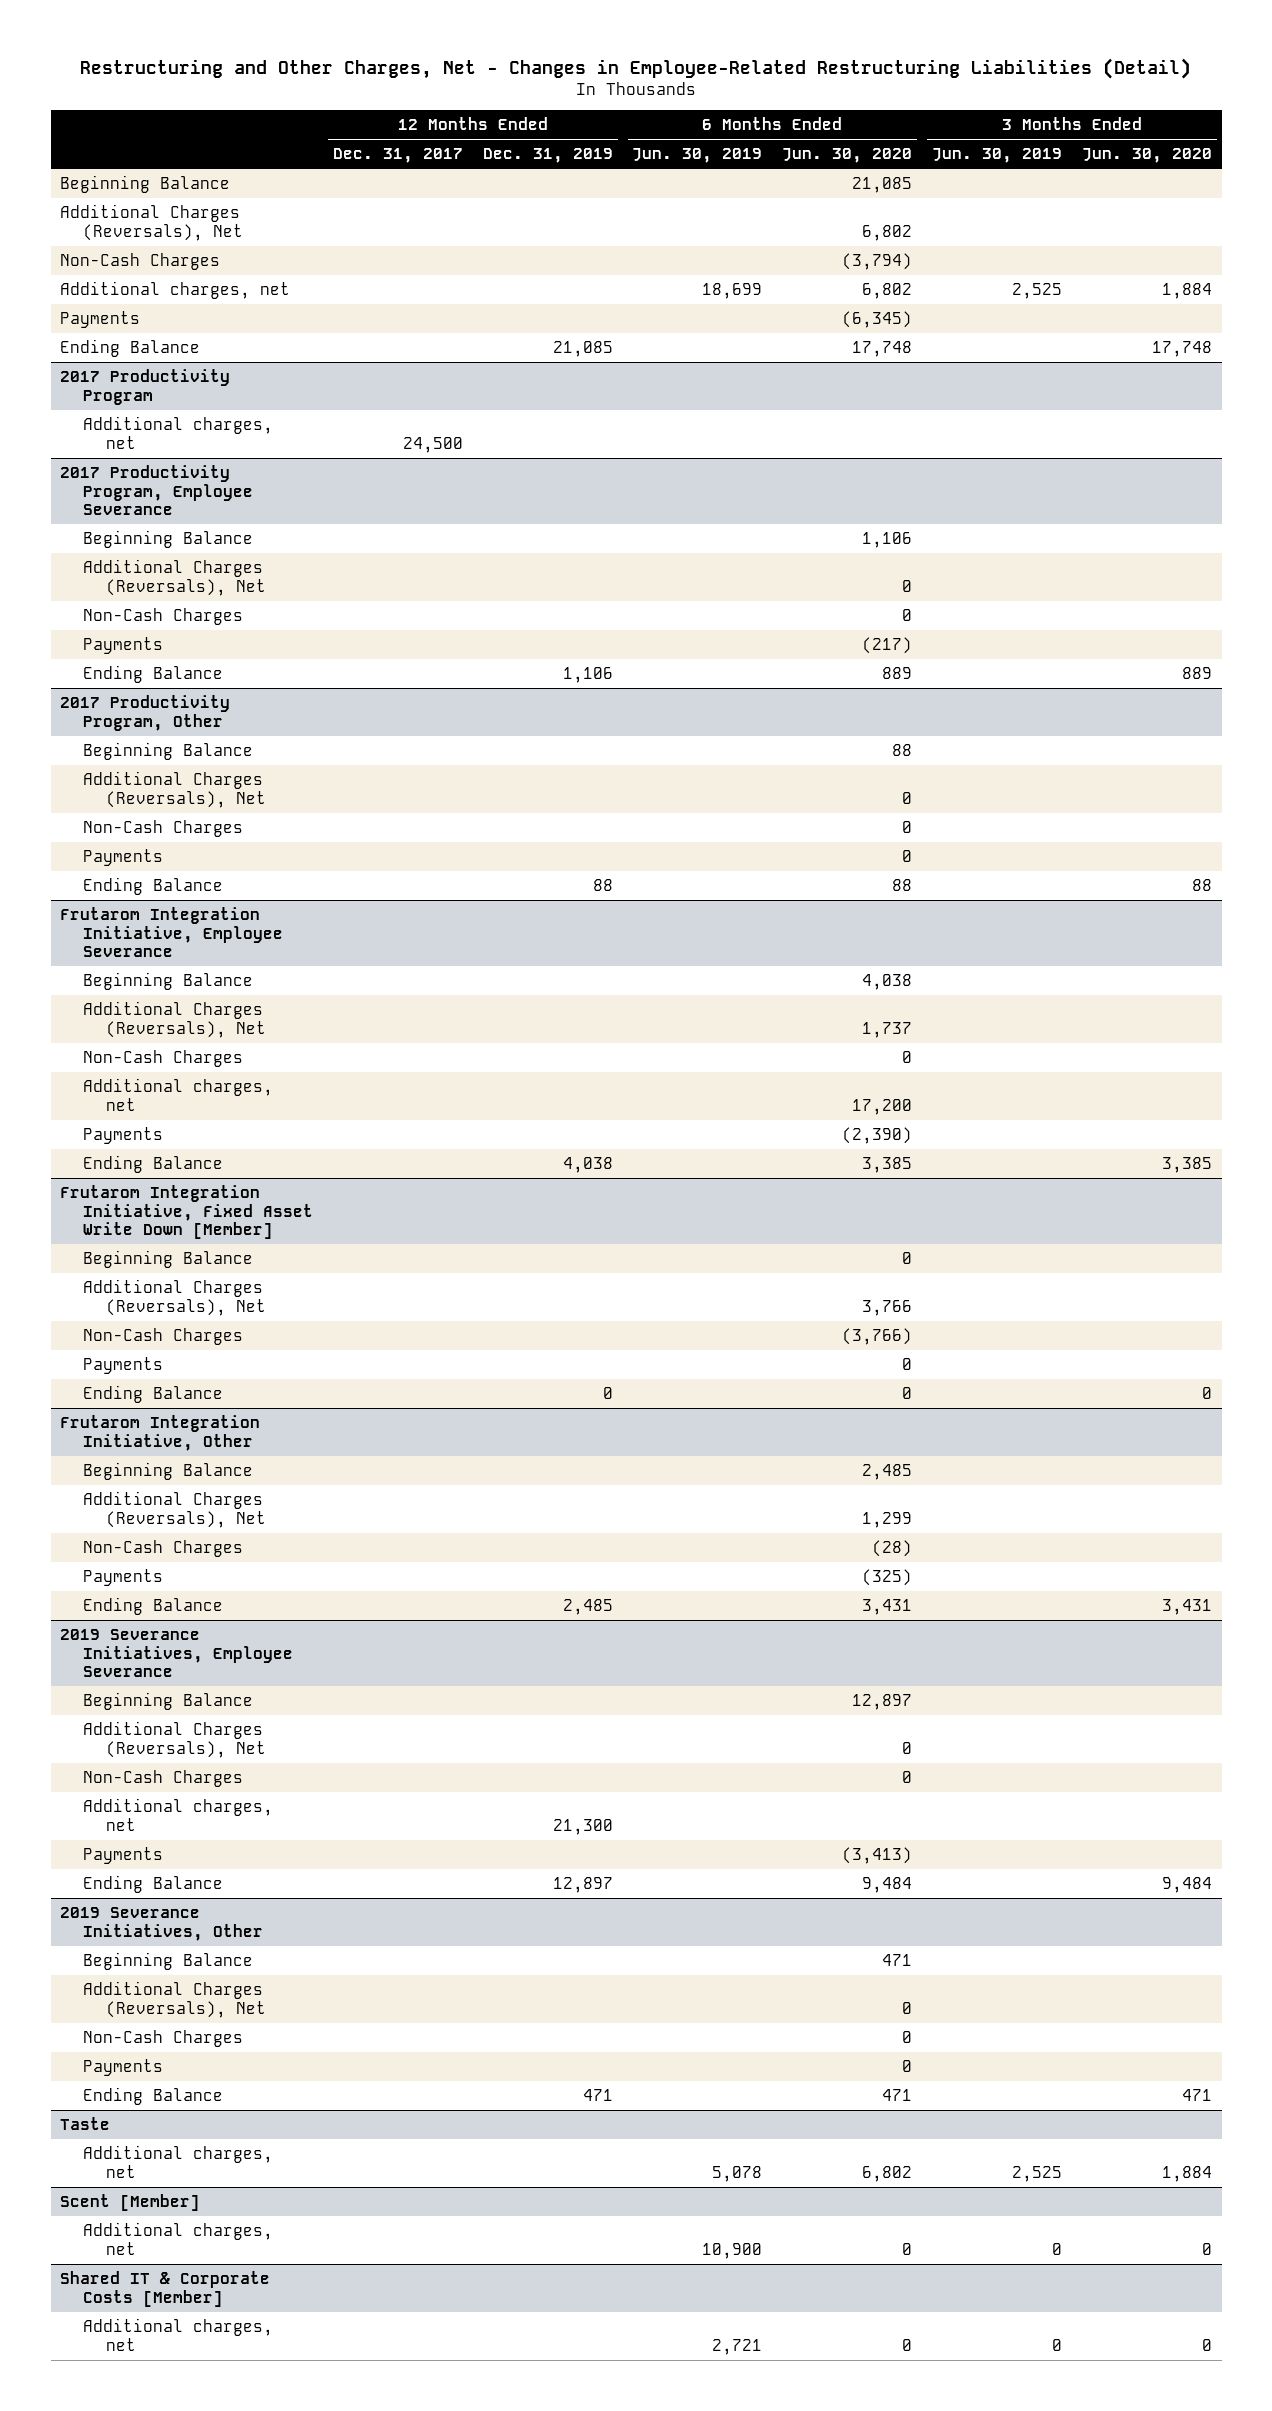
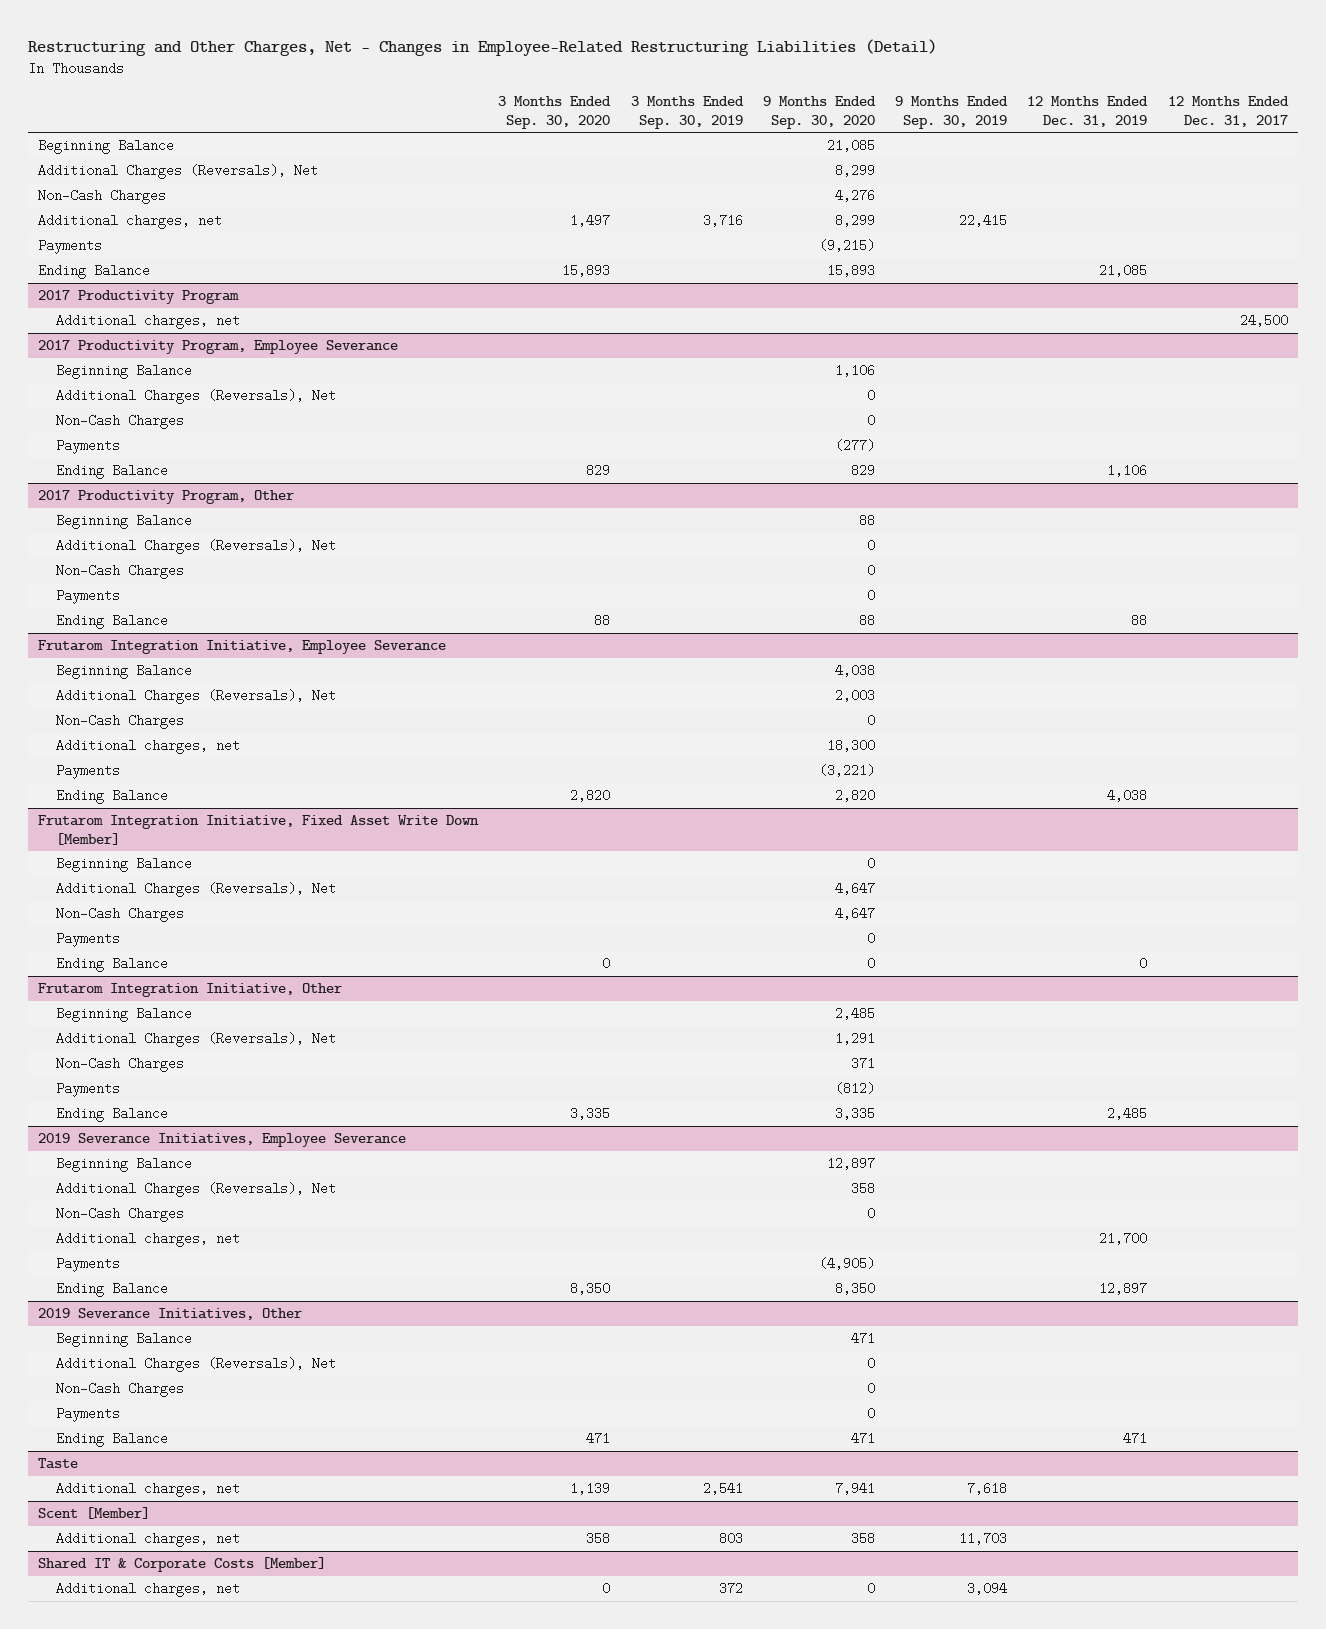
- | 12 Months Ended Dec. 31, 2017 | 12 Months Ended Dec. 31, 2019 | 6 Months Ended Jun. 30, 2019 | 6 Months Ended Jun. 30, 2020 | 3 Months Ended Jun. 30, 2019 | 3 Months Ended Jun. 30, 2020
+ | 3 Months Ended Sep. 30, 2020 | 3 Months Ended Sep. 30, 2019 | 9 Months Ended Sep. 30, 2020 | 9 Months Ended Sep. 30, 2019 | 12 Months Ended Dec. 31, 2019 | 12 Months Ended Dec. 31, 2017
@ 2019 Severance Initiatives, Employee Severance
- Additional charges, net | | 21,300 | | | |
+ Additional charges, net | | | | | 21,700 |

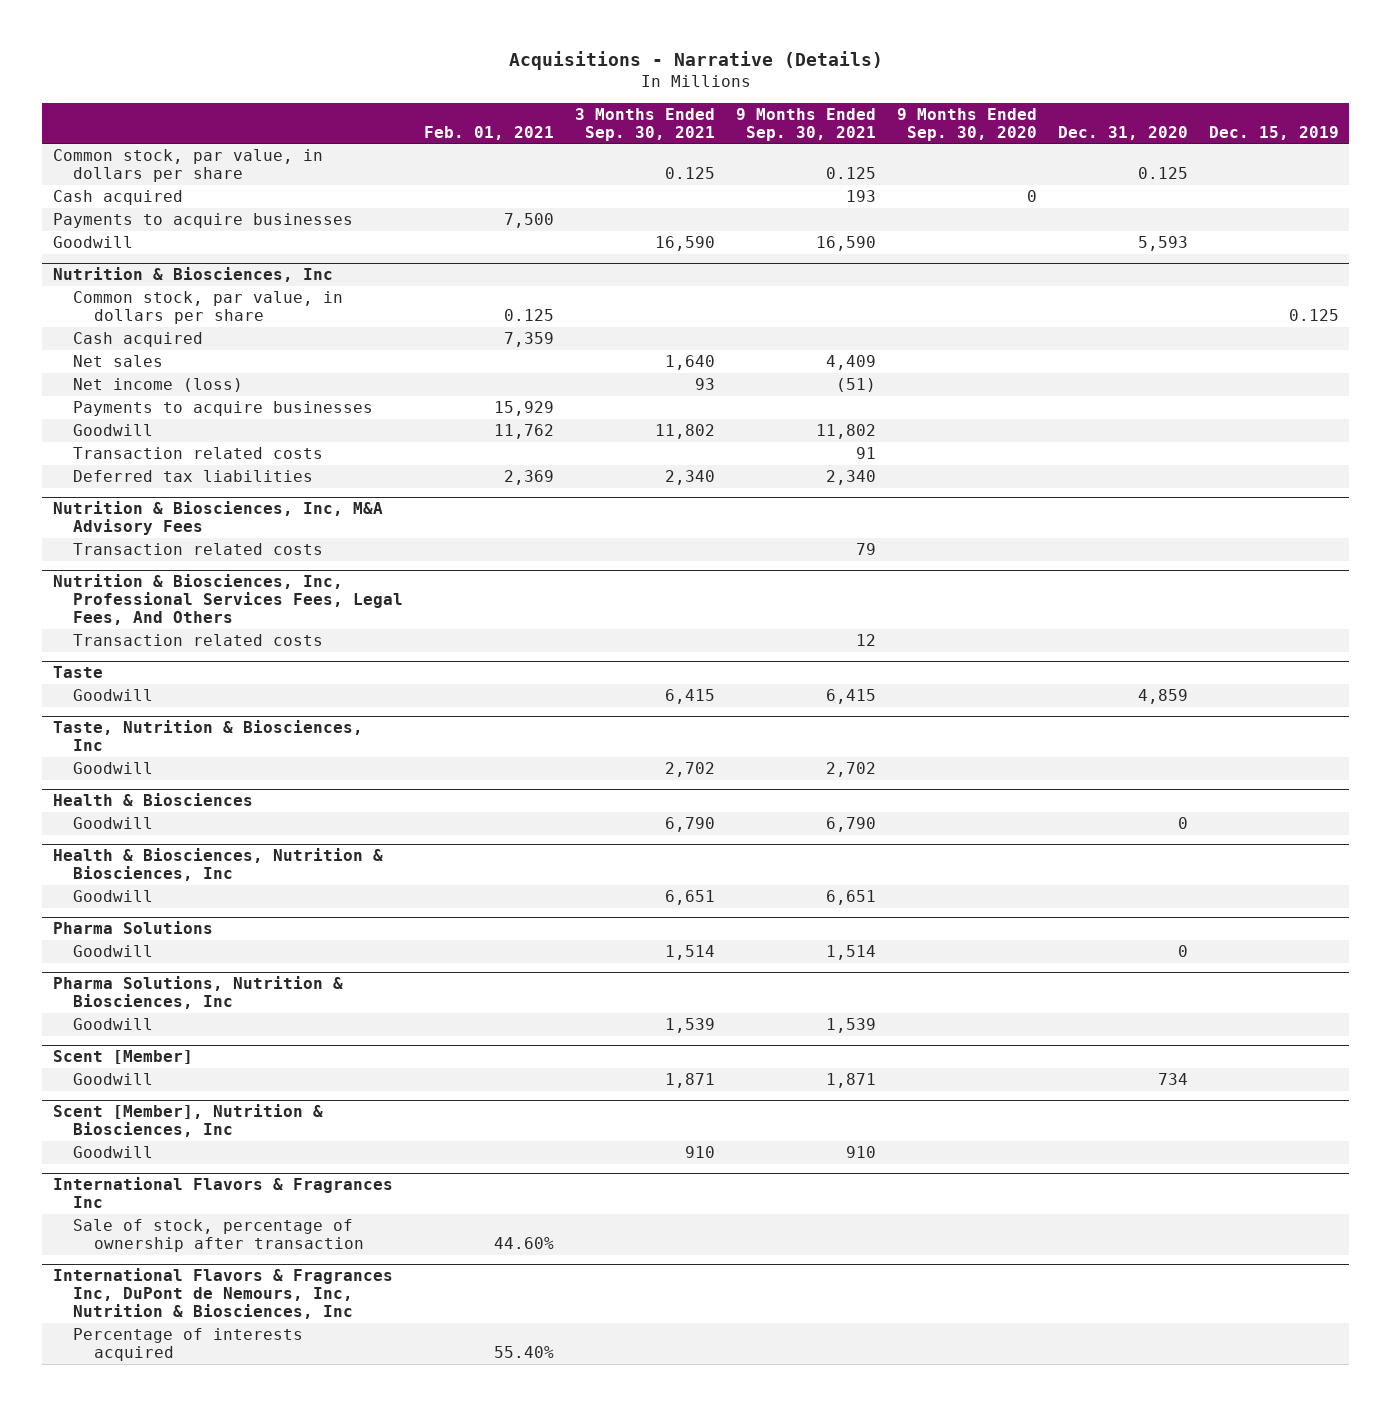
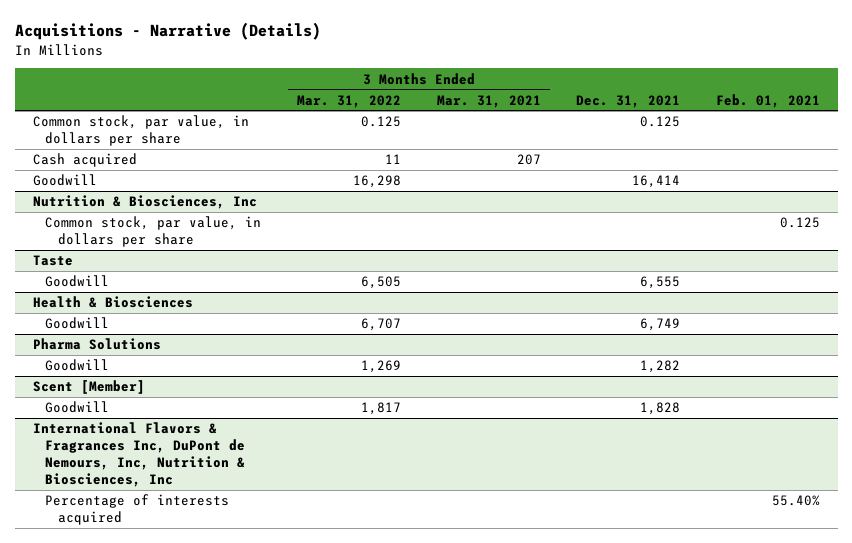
- | Feb. 01, 2021 | 3 Months Ended Sep. 30, 2021 | 9 Months Ended Sep. 30, 2021 | 9 Months Ended Sep. 30, 2020 | Dec. 31, 2020 | Dec. 15, 2019
+ | 3 Months Ended Mar. 31, 2022 | 3 Months Ended Mar. 31, 2021 | Dec. 31, 2021 | Feb. 01, 2021
- Payments to acquire businesses | 7,500 | | | | |
@ Nutrition & Biosciences, Inc
- Cash acquired | 7,359 | | | | |
- Net sales | | 1,640 | 4,409 | | |
- Net income (loss) | | 93 | (51) | | |
- Payments to acquire businesses | 15,929 | | | | |
- Goodwill | 11,762 | 11,802 | 11,802 | | |
- Transaction related costs | | | 91 | | |
- Deferred tax liabilities | 2,369 | 2,340 | 2,340 | | |
- Nutrition & Biosciences, Inc, M&A Advisory Fees
- Transaction related costs | | | 79 | | |
- Nutrition & Biosciences, Inc, Professional Services Fees, Legal Fees, And Others
- Transaction related costs | | | 12 | | |
- Taste, Nutrition & Biosciences, Inc
- Goodwill | | 2,702 | 2,702 | | |
- Health & Biosciences, Nutrition & Biosciences, Inc
- Goodwill | | 6,651 | 6,651 | | |
- Pharma Solutions, Nutrition & Biosciences, Inc
- Goodwill | | 1,539 | 1,539 | | |
- Scent [Member], Nutrition & Biosciences, Inc
- Goodwill | | 910 | 910 | | |
- International Flavors & Fragrances Inc
- Sale of stock, percentage of ownership after transaction | 44.60% | | | | |

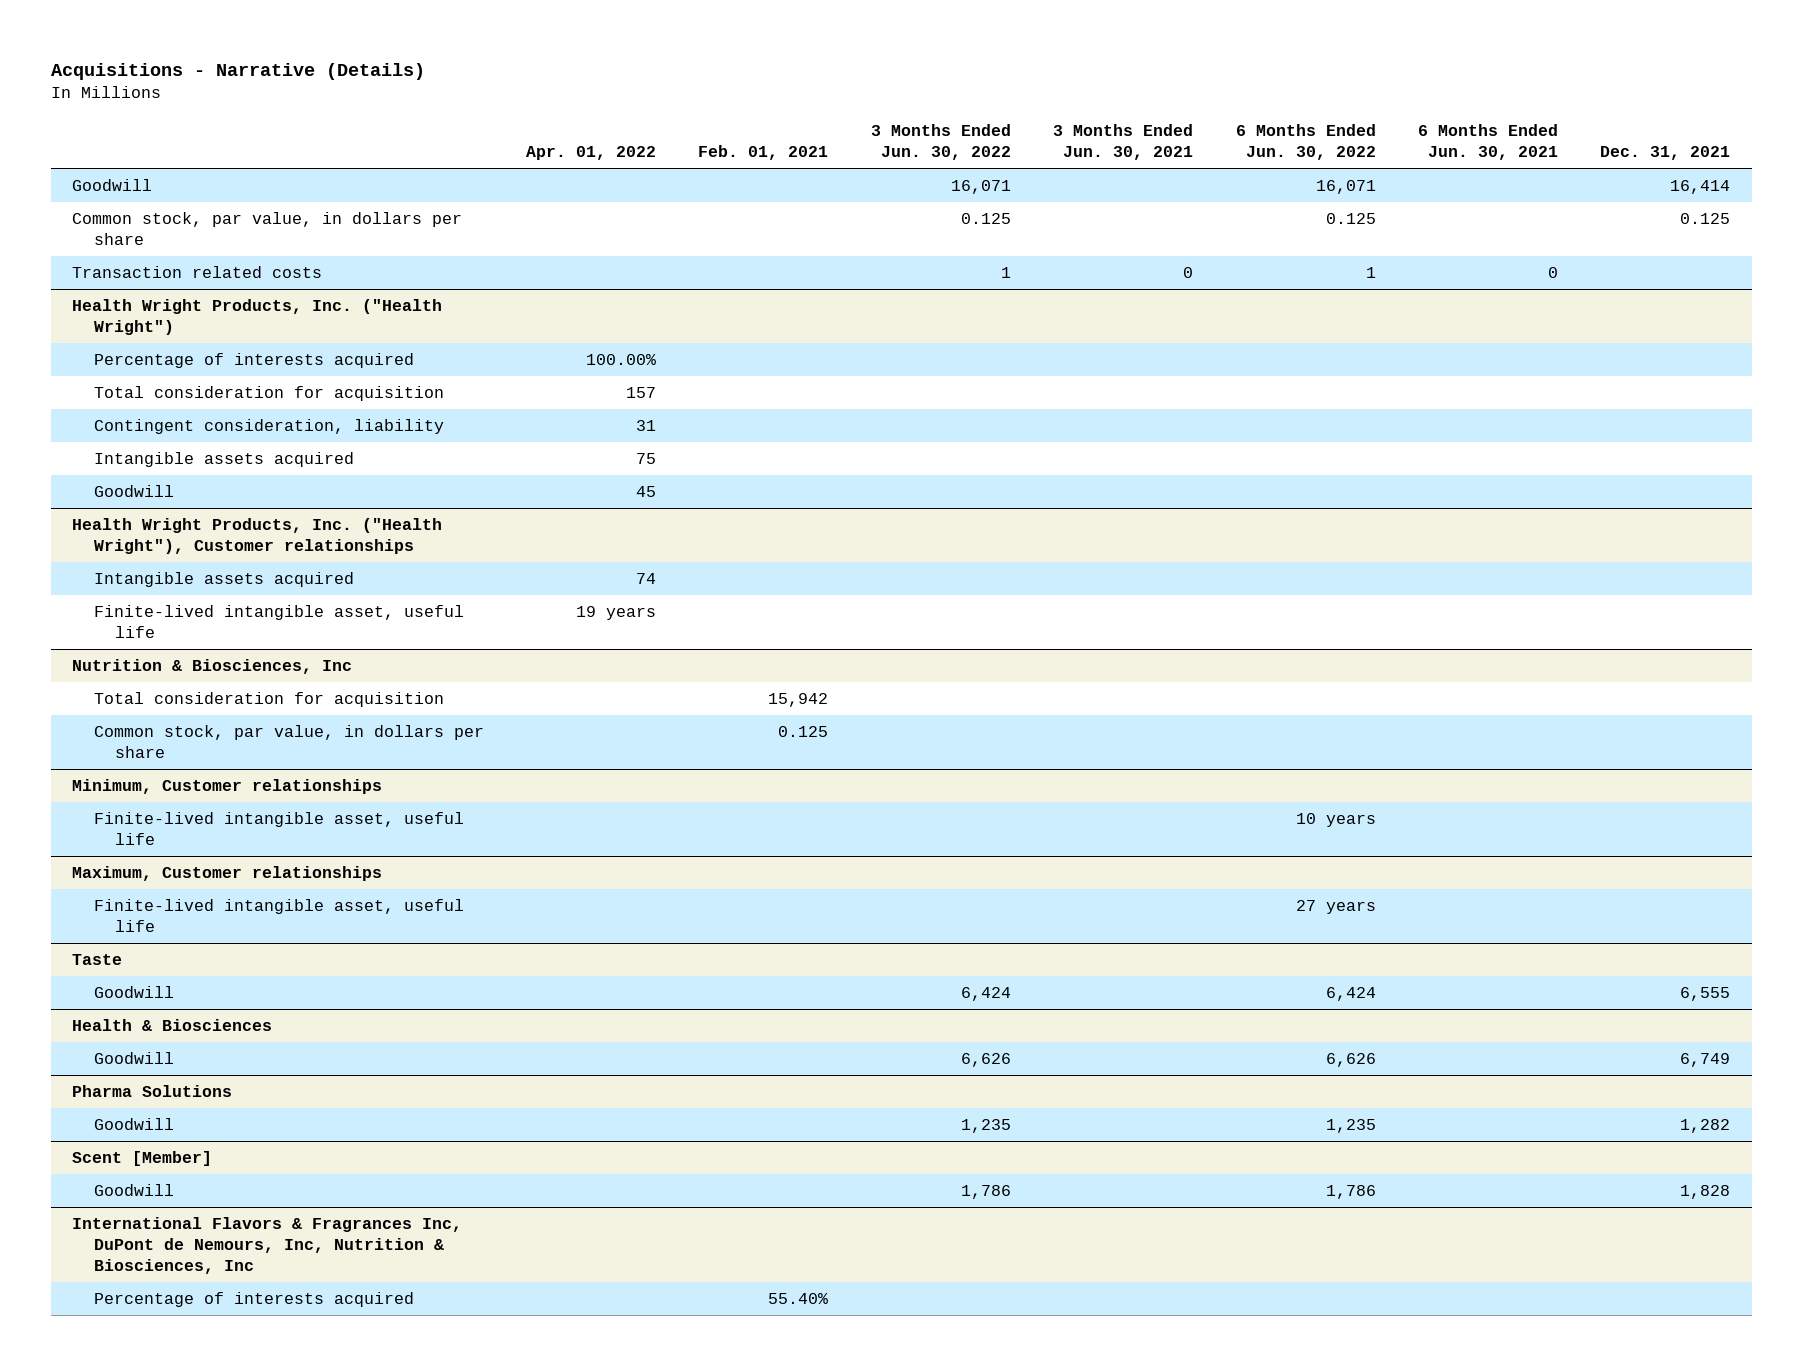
- | 3 Months Ended Mar. 31, 2022 | 3 Months Ended Mar. 31, 2021 | Dec. 31, 2021 | Feb. 01, 2021
+ | Apr. 01, 2022 | Feb. 01, 2021 | 3 Months Ended Jun. 30, 2022 | 3 Months Ended Jun. 30, 2021 | 6 Months Ended Jun. 30, 2022 | 6 Months Ended Jun. 30, 2021 | Dec. 31, 2021
- Cash acquired | 11 | 207 | |
moved down: Common stock, par value, in dollars per share | | | 0.125 | | 0.125 | | 0.125
+ Transaction related costs | | | 1 | 0 | 1 | 0 |
+ Health Wright Products, Inc. ("Health Wright")
+ Percentage of interests acquired | 100.00% | | | | | |
+ Total consideration for acquisition | 157 | | | | | |
+ Contingent consideration, liability | 31 | | | | | |
+ Intangible assets acquired | 75 | | | | | |
+ Goodwill | 45 | | | | | |
+ Health Wright Products, Inc. ("Health Wright"), Customer relationships
+ Intangible assets acquired | 74 | | | | | |
+ Finite-lived intangible asset, useful life | 19 years | | | | | |
@ Nutrition & Biosciences, Inc
+ Total consideration for acquisition | | 15,942 | | | | |
+ Minimum, Customer relationships
+ Finite-lived intangible asset, useful life | | | | | 10 years | |
+ Maximum, Customer relationships
+ Finite-lived intangible asset, useful life | | | | | 27 years | |

